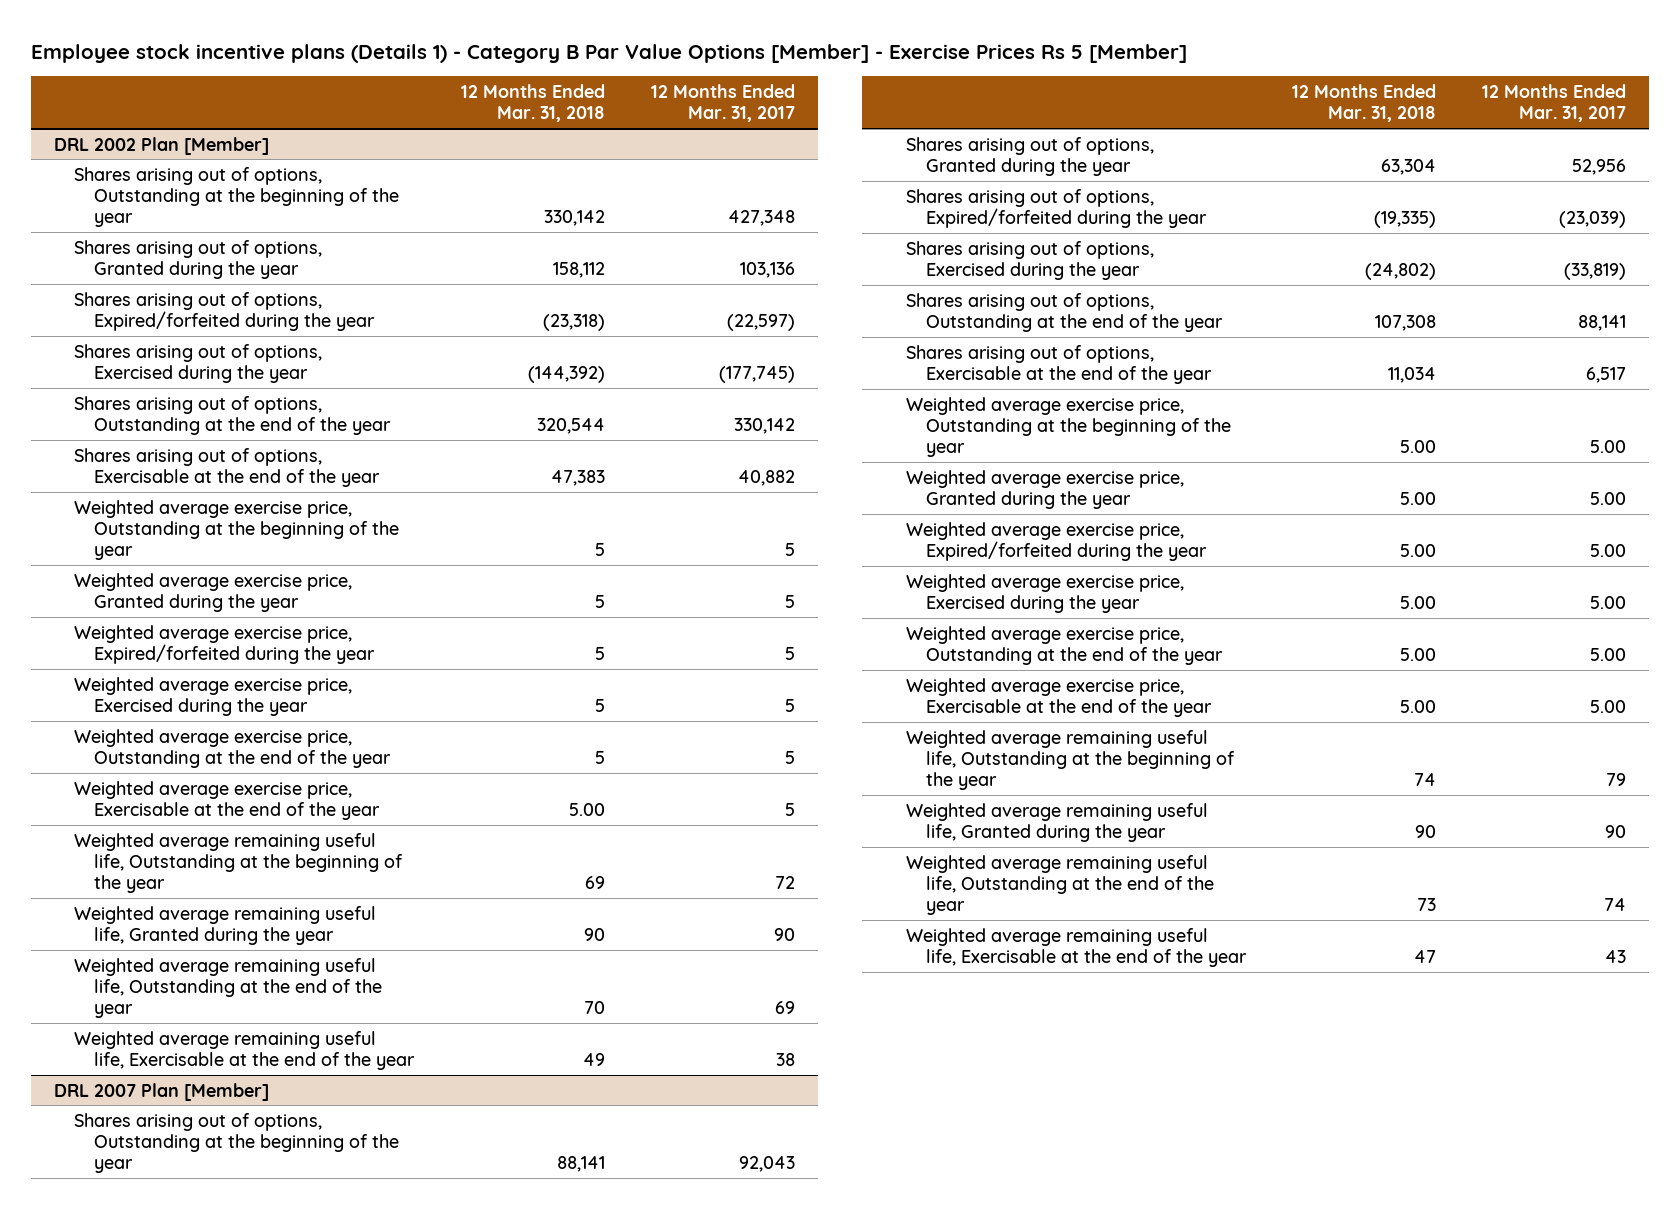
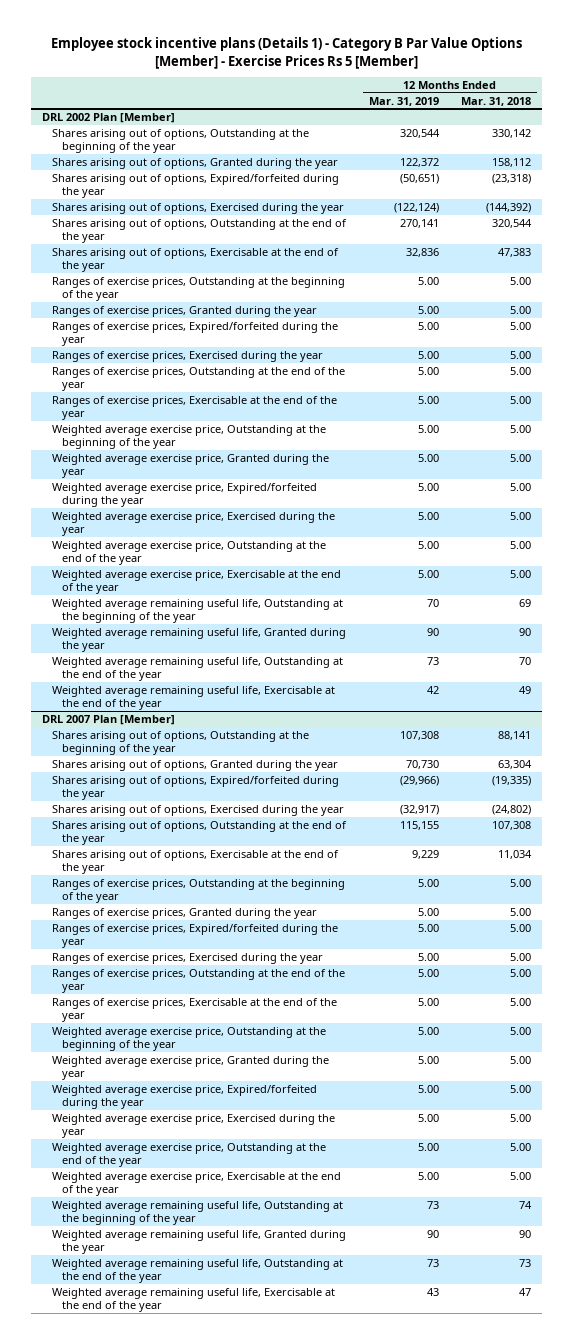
- | 12 Months Ended Mar. 31, 2018 | 12 Months Ended Mar. 31, 2017
+ | 12 Months Ended Mar. 31, 2019 | 12 Months Ended Mar. 31, 2018
@ DRL 2002 Plan [Member]
- Weighted average exercise price, Outstanding at the beginning of the year | 5 | 5
- Weighted average exercise price, Granted during the year | 5 | 5
- Weighted average exercise price, Expired/forfeited during the year | 5 | 5
- Weighted average exercise price, Exercised during the year | 5 | 5
- Weighted average exercise price, Outstanding at the end of the year | 5 | 5
+ Ranges of exercise prices, Outstanding at the beginning of the year | 5.00 | 5.00
+ Ranges of exercise prices, Granted during the year | 5.00 | 5.00
+ Ranges of exercise prices, Expired/forfeited during the year | 5.00 | 5.00
+ Ranges of exercise prices, Exercised during the year | 5.00 | 5.00
+ Ranges of exercise prices, Outstanding at the end of the year | 5.00 | 5.00
+ Ranges of exercise prices, Exercisable at the end of the year | 5.00 | 5.00
+ Weighted average exercise price, Outstanding at the beginning of the year | 5.00 | 5.00
+ Weighted average exercise price, Granted during the year | 5.00 | 5.00
+ Weighted average exercise price, Expired/forfeited during the year | 5.00 | 5.00
+ Weighted average exercise price, Exercised during the year | 5.00 | 5.00
+ Weighted average exercise price, Outstanding at the end of the year | 5.00 | 5.00
@ DRL 2007 Plan [Member]
+ Ranges of exercise prices, Outstanding at the beginning of the year | 5.00 | 5.00
+ Ranges of exercise prices, Granted during the year | 5.00 | 5.00
+ Ranges of exercise prices, Expired/forfeited during the year | 5.00 | 5.00
+ Ranges of exercise prices, Exercised during the year | 5.00 | 5.00
+ Ranges of exercise prices, Outstanding at the end of the year | 5.00 | 5.00
+ Ranges of exercise prices, Exercisable at the end of the year | 5.00 | 5.00

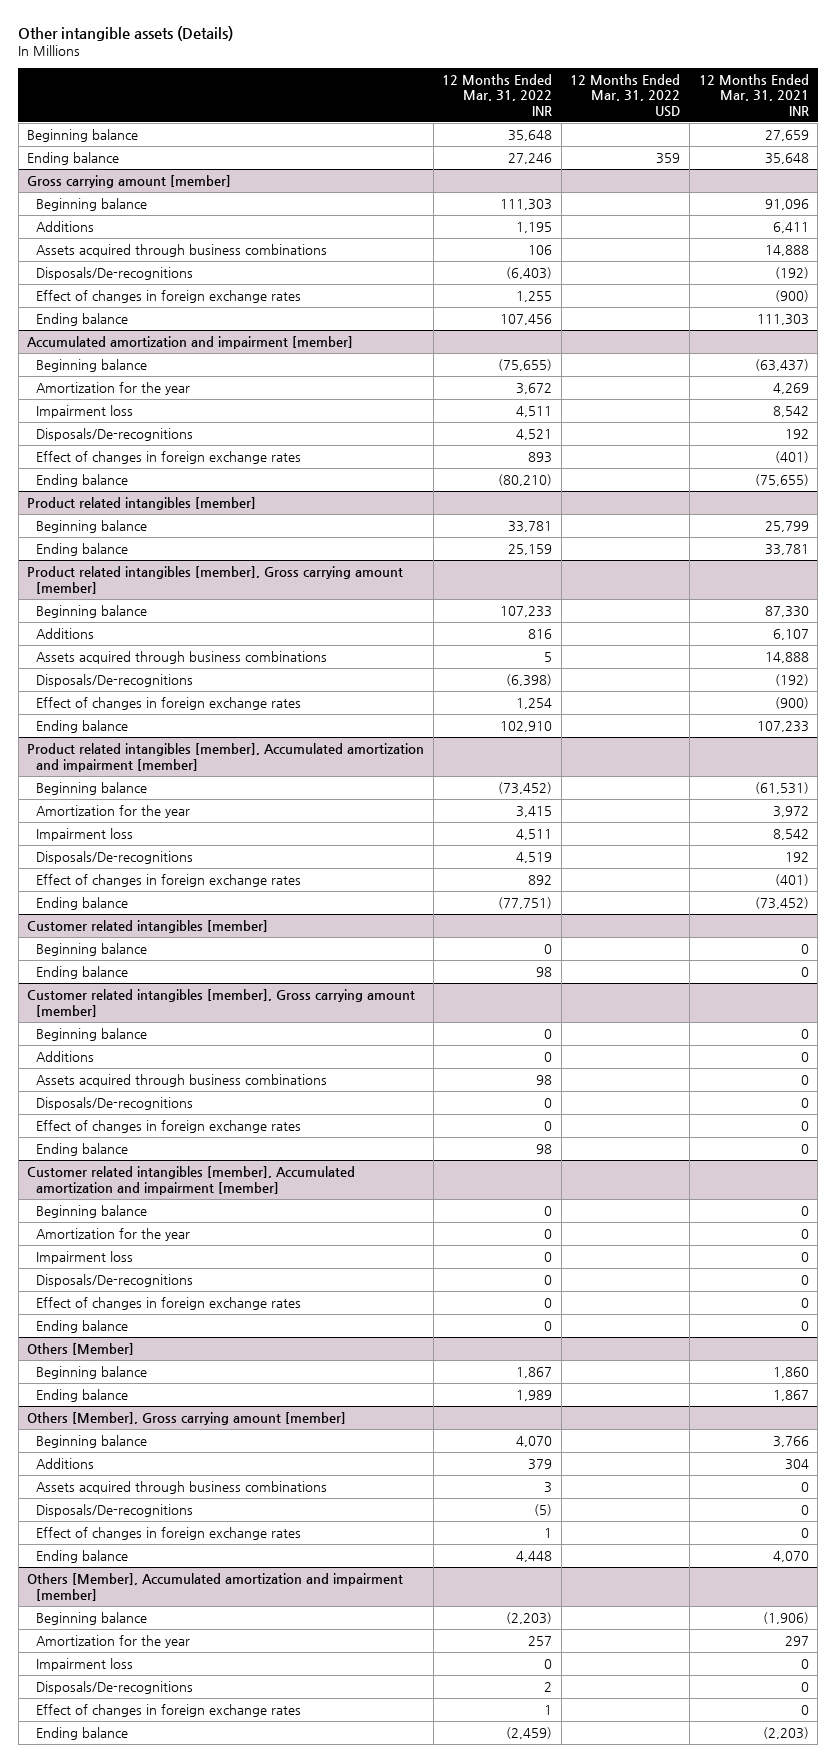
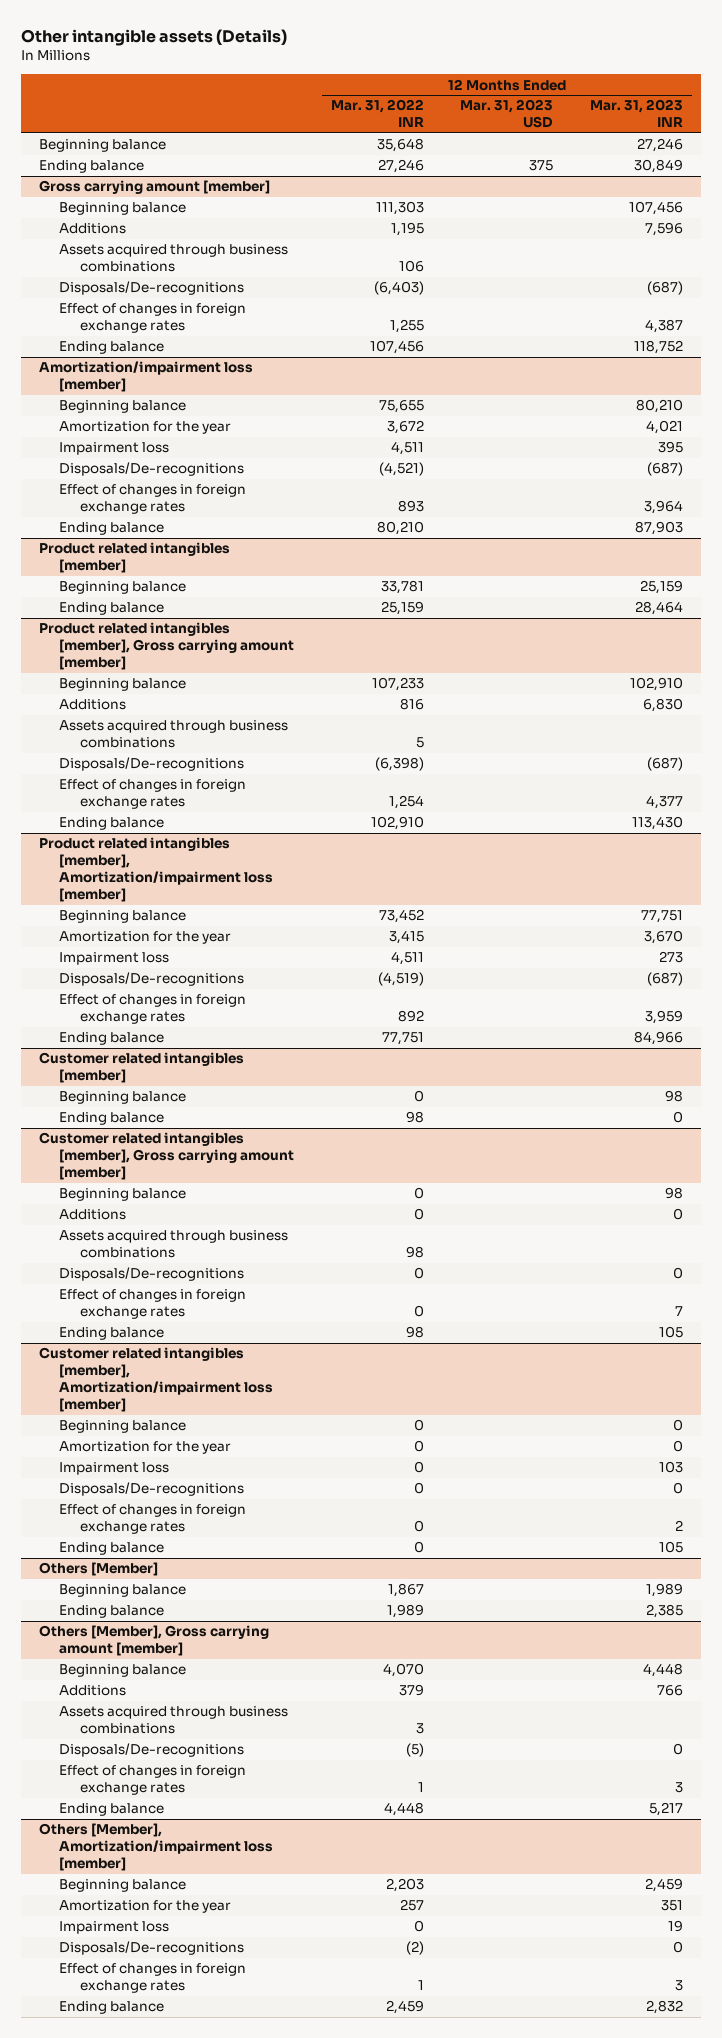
- | 12 Months Ended Mar. 31, 2022 INR | 12 Months Ended Mar. 31, 2022 USD | 12 Months Ended Mar. 31, 2021 INR
+ | 12 Months Ended Mar. 31, 2022 INR | 12 Months Ended Mar. 31, 2023 USD | 12 Months Ended Mar. 31, 2023 INR
- Accumulated amortization and impairment [member]
- Beginning balance | (75,655) | | (63,437)
+ Amortization/impairment loss [member]
+ Beginning balance | 75,655 | | 80,210
- Disposals/De-recognitions | 4,521 | | 192
+ Disposals/De-recognitions | (4,521) | | (687)
- Ending balance | (80,210) | | (75,655)
+ Ending balance | 80,210 | | 87,903
- Product related intangibles [member], Accumulated amortization and impairment [member]
- Beginning balance | (73,452) | | (61,531)
+ Product related intangibles [member], Amortization/impairment loss [member]
+ Beginning balance | 73,452 | | 77,751
- Disposals/De-recognitions | 4,519 | | 192
+ Disposals/De-recognitions | (4,519) | | (687)
- Ending balance | (77,751) | | (73,452)
+ Ending balance | 77,751 | | 84,966
- Customer related intangibles [member], Accumulated amortization and impairment [member]
+ Customer related intangibles [member], Amortization/impairment loss [member]
- Others [Member], Accumulated amortization and impairment [member]
- Beginning balance | (2,203) | | (1,906)
+ Others [Member], Amortization/impairment loss [member]
+ Beginning balance | 2,203 | | 2,459
- Disposals/De-recognitions | 2 | | 0
+ Disposals/De-recognitions | (2) | | 0
- Ending balance | (2,459) | | (2,203)
+ Ending balance | 2,459 | | 2,832

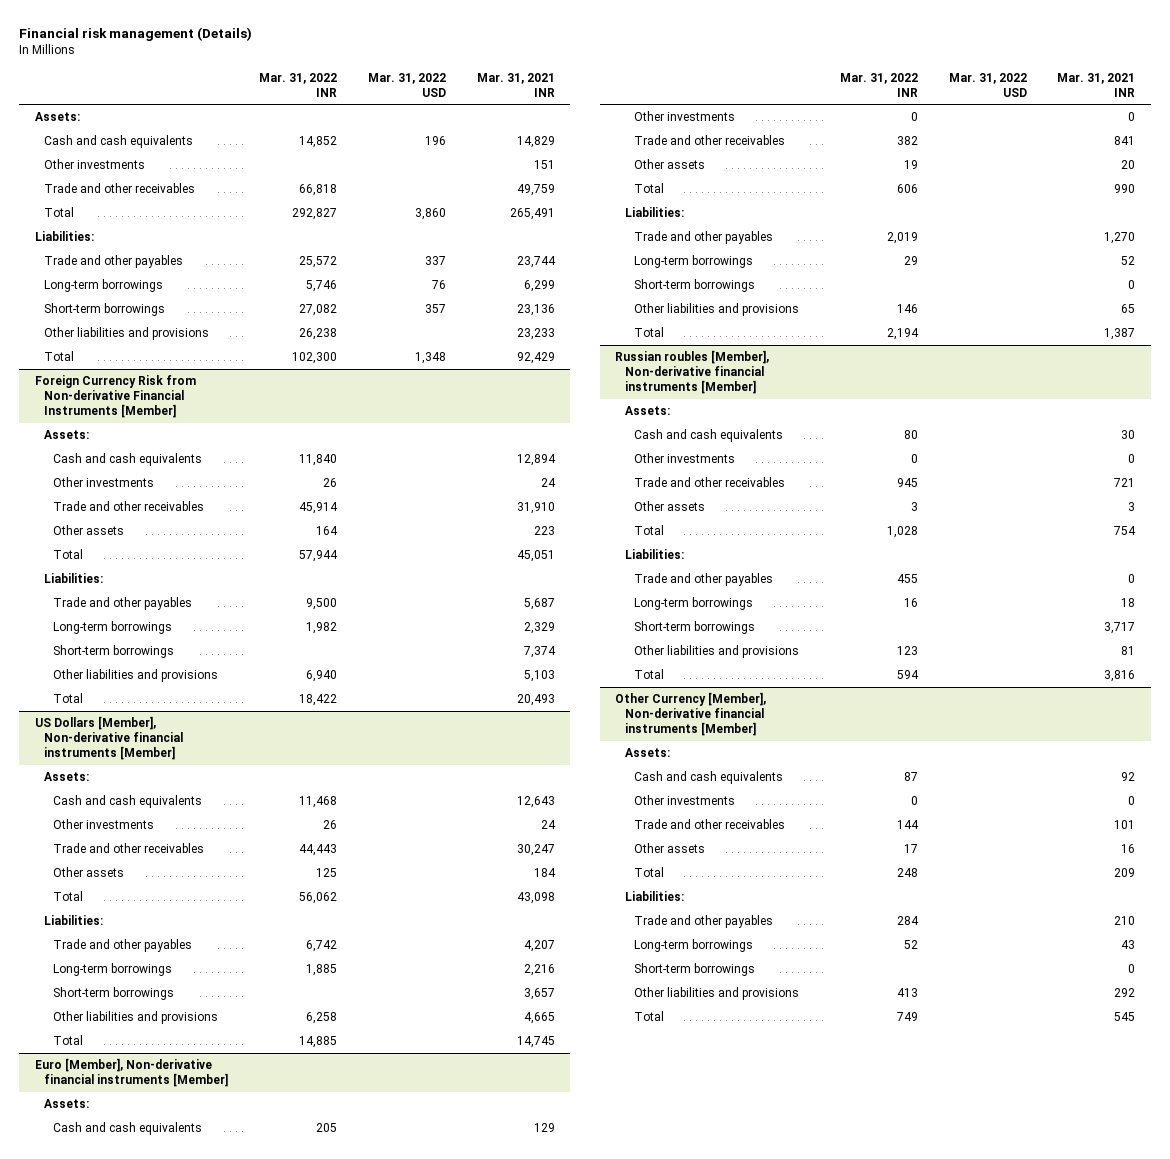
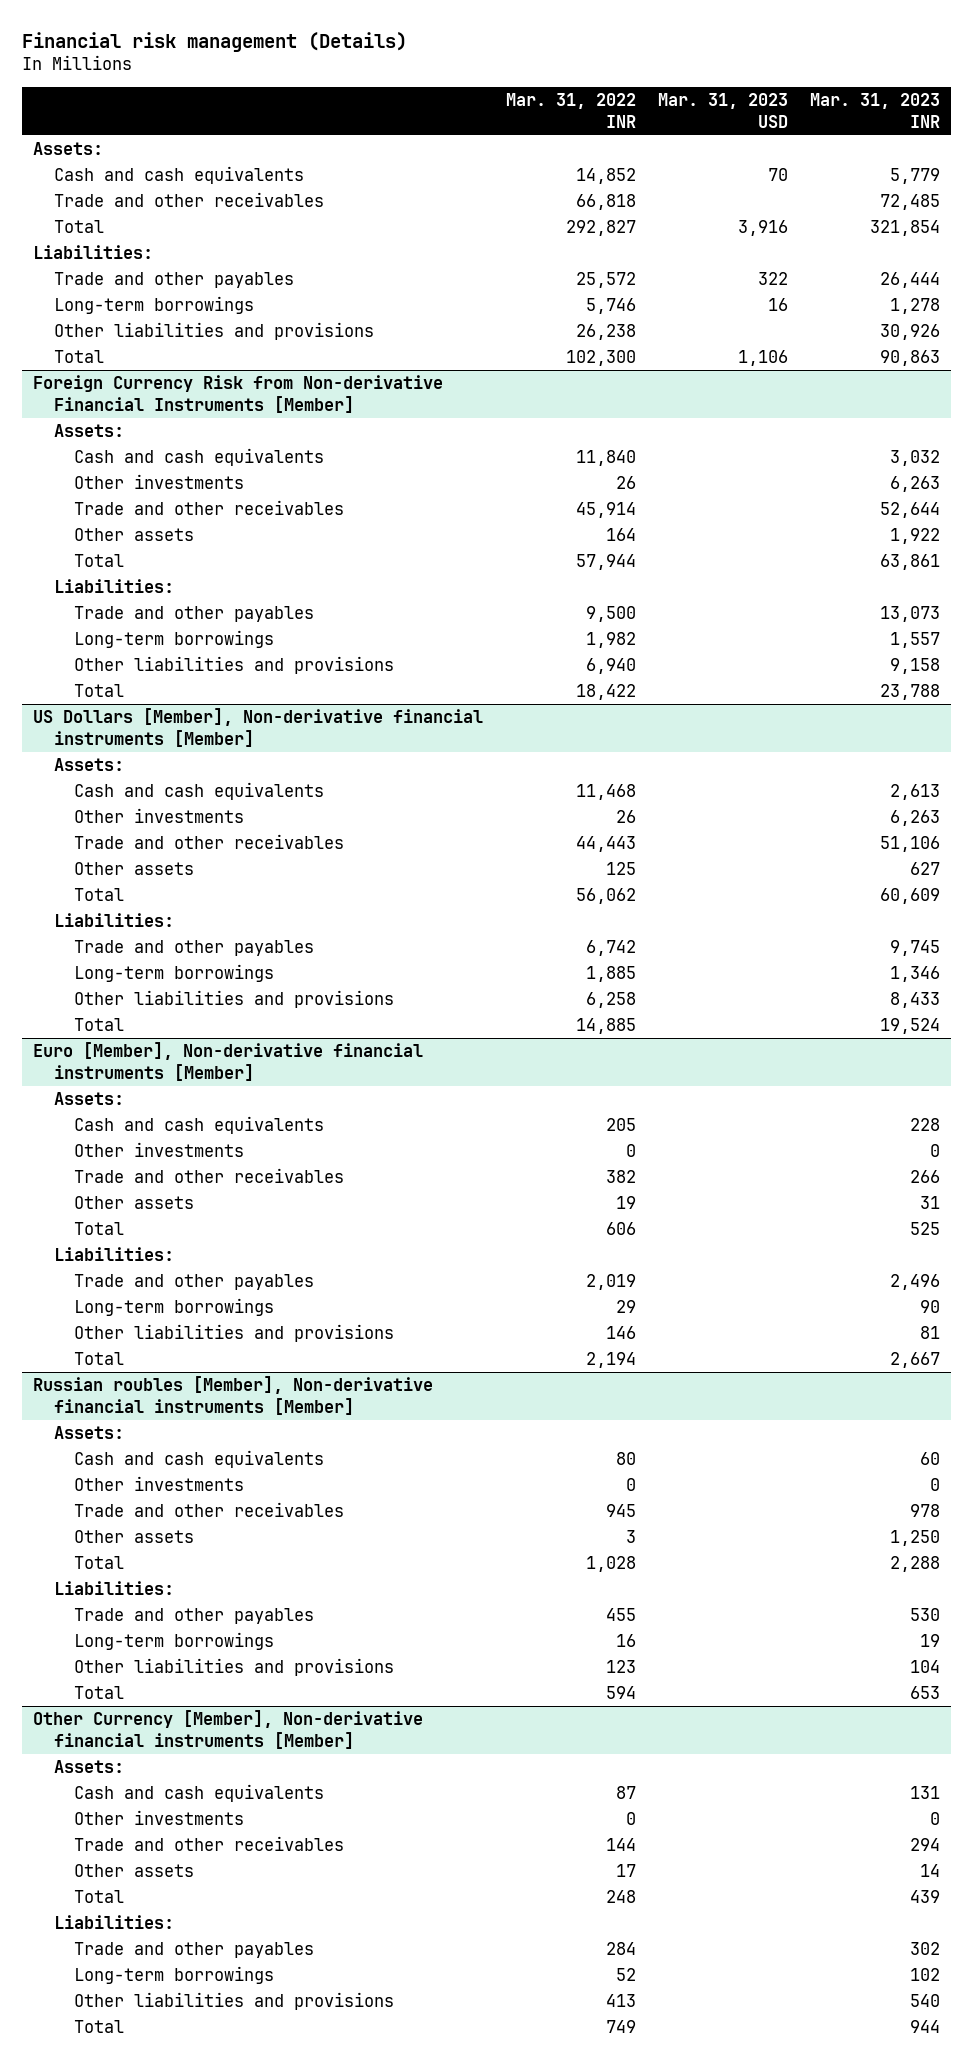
- | Mar. 31, 2022 INR | Mar. 31, 2022 USD | Mar. 31, 2021 INR
+ | Mar. 31, 2022 INR | Mar. 31, 2023 USD | Mar. 31, 2023 INR
- Other investments | | | 151
- Short-term borrowings | 27,082 | 357 | 23,136
@ Foreign Currency Risk from Non-derivative Financial Instruments [Member]
- Short-term borrowings | | | 7,374
@ US Dollars [Member], Non-derivative financial instruments [Member]
- Short-term borrowings | | | 3,657
@ Euro [Member], Non-derivative financial instruments [Member]
- Short-term borrowings | | | 0
@ Russian roubles [Member], Non-derivative financial instruments [Member]
- Short-term borrowings | | | 3,717
@ Other Currency [Member], Non-derivative financial instruments [Member]
- Short-term borrowings | | | 0

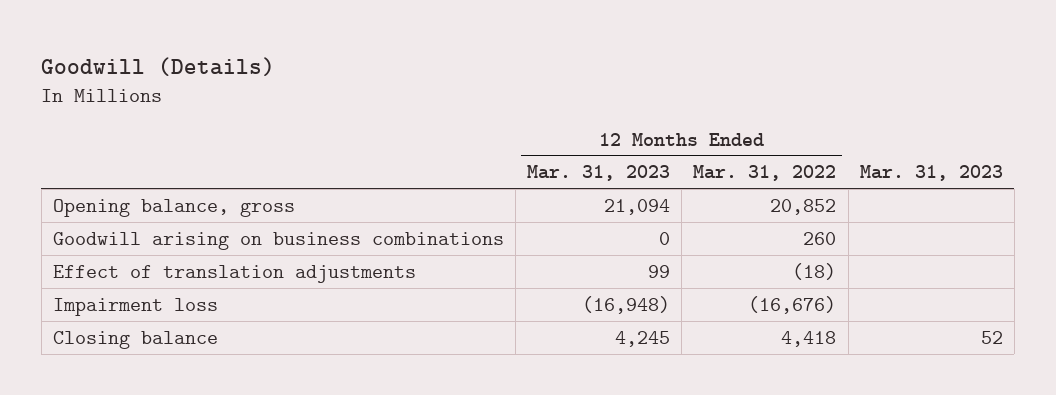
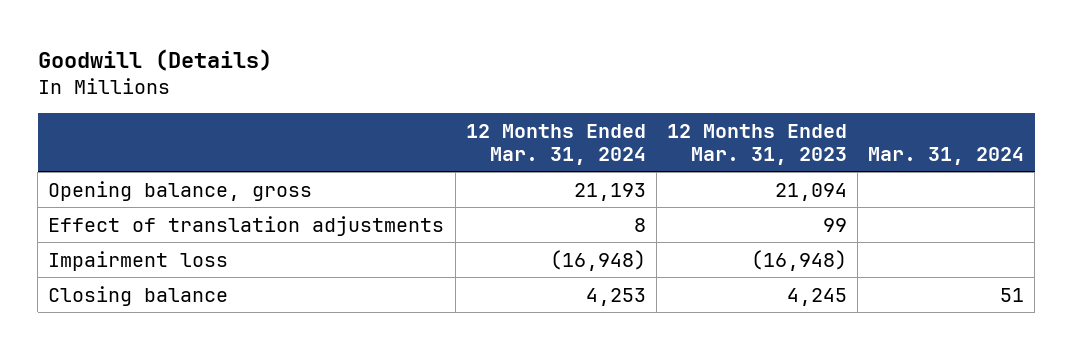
- | 12 Months Ended Mar. 31, 2023 | 12 Months Ended Mar. 31, 2022 | Mar. 31, 2023
+ | 12 Months Ended Mar. 31, 2024 | 12 Months Ended Mar. 31, 2023 | Mar. 31, 2024
- Goodwill arising on business combinations | 0 | 260 |

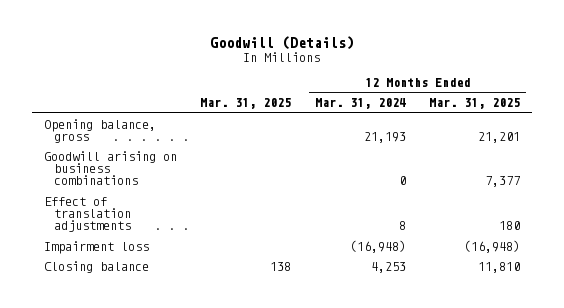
- | 12 Months Ended Mar. 31, 2024 | 12 Months Ended Mar. 31, 2023 | Mar. 31, 2024
+ | Mar. 31, 2025 | 12 Months Ended Mar. 31, 2024 | 12 Months Ended Mar. 31, 2025
+ Goodwill arising on business combinations | | 0 | 7,377

